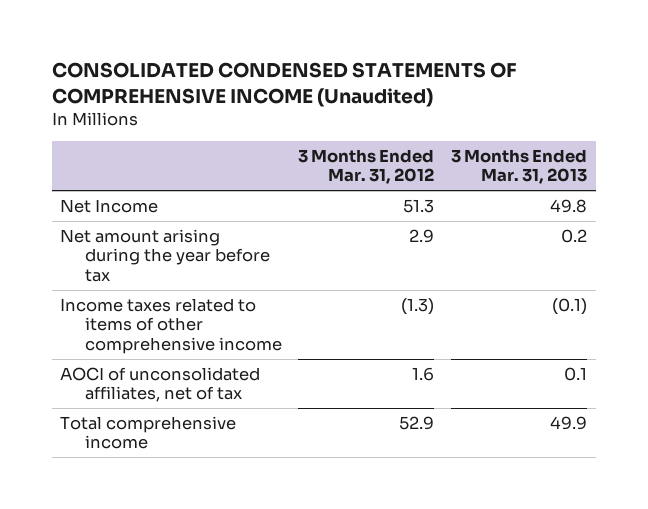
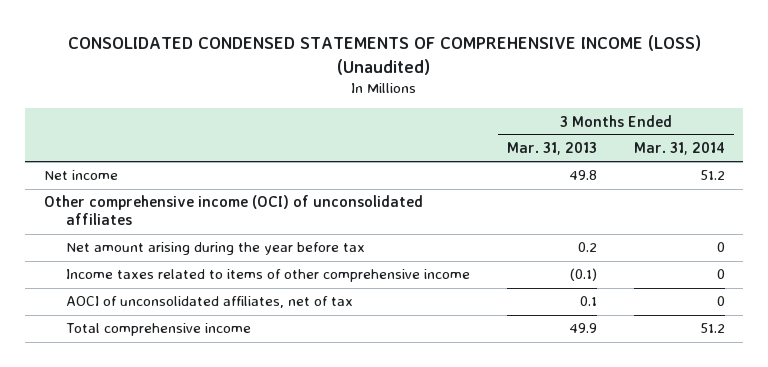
- CONSOLIDATED CONDENSED STATEMENTS OF COMPREHENSIVE INCOME (Unaudited)
+ CONSOLIDATED CONDENSED STATEMENTS OF COMPREHENSIVE INCOME (LOSS) (Unaudited)
- | 3 Months Ended Mar. 31, 2012 | 3 Months Ended Mar. 31, 2013
+ | 3 Months Ended Mar. 31, 2013 | 3 Months Ended Mar. 31, 2014
- Net Income | 51.3 | 49.8
+ Net income | 49.8 | 51.2
+ Other comprehensive income (OCI) of unconsolidated affiliates

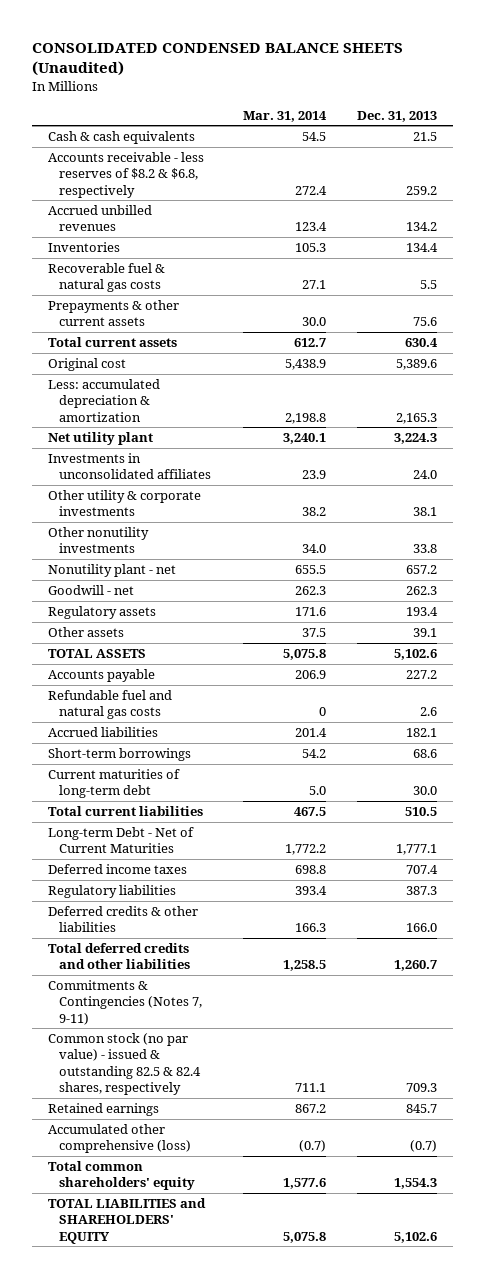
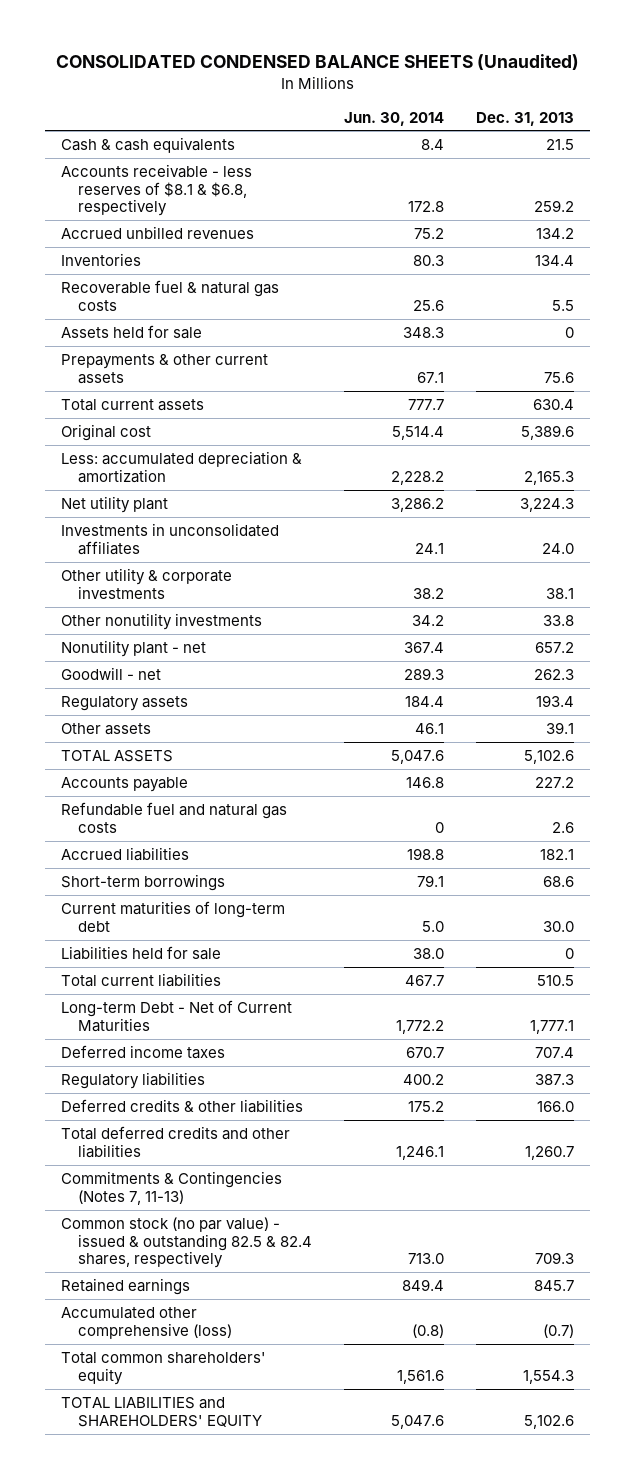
- | Mar. 31, 2014 | Dec. 31, 2013
+ | Jun. 30, 2014 | Dec. 31, 2013
- Accounts receivable - less reserves of $8.2 & $6.8, respectively | 272.4 | 259.2
+ Accounts receivable - less reserves of $8.1 & $6.8, respectively | 172.8 | 259.2
+ Assets held for sale | 348.3 | 0
+ Liabilities held for sale | 38.0 | 0
- Commitments & Contingencies (Notes 7, 9-11)
+ Commitments & Contingencies (Notes 7, 11-13)

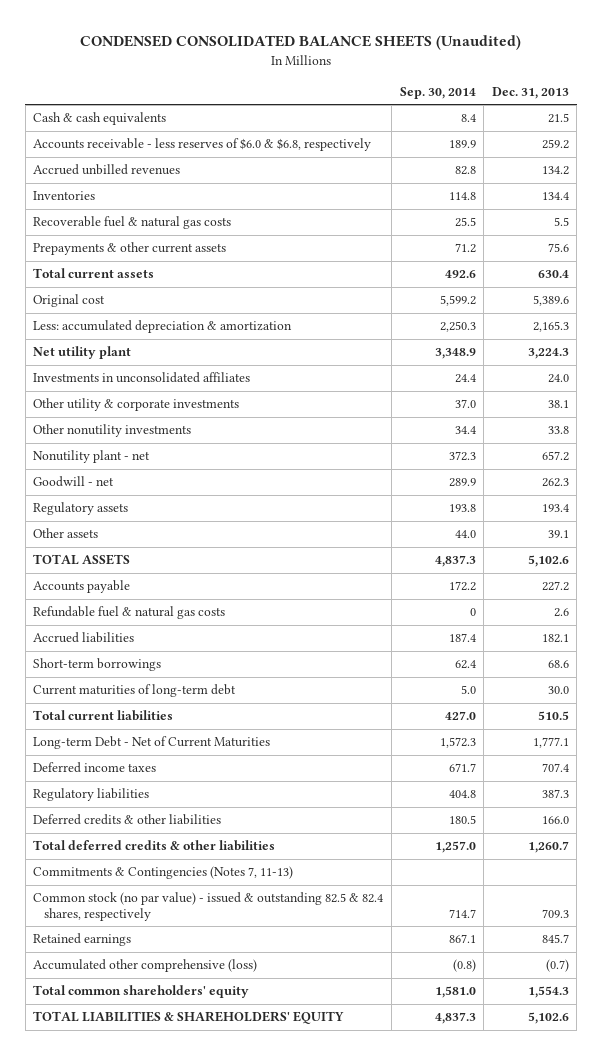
- CONSOLIDATED CONDENSED BALANCE SHEETS (Unaudited)
+ CONDENSED CONSOLIDATED BALANCE SHEETS (Unaudited)
- | Jun. 30, 2014 | Dec. 31, 2013
+ | Sep. 30, 2014 | Dec. 31, 2013
- Accounts receivable - less reserves of $8.1 & $6.8, respectively | 172.8 | 259.2
+ Accounts receivable - less reserves of $6.0 & $6.8, respectively | 189.9 | 259.2
- Assets held for sale | 348.3 | 0
- Refundable fuel and natural gas costs | 0 | 2.6
+ Refundable fuel & natural gas costs | 0 | 2.6
- Liabilities held for sale | 38.0 | 0
- Total deferred credits and other liabilities | 1,246.1 | 1,260.7
+ Total deferred credits & other liabilities | 1,257.0 | 1,260.7
- TOTAL LIABILITIES and SHAREHOLDERS' EQUITY | 5,047.6 | 5,102.6
+ TOTAL LIABILITIES & SHAREHOLDERS' EQUITY | 4,837.3 | 5,102.6

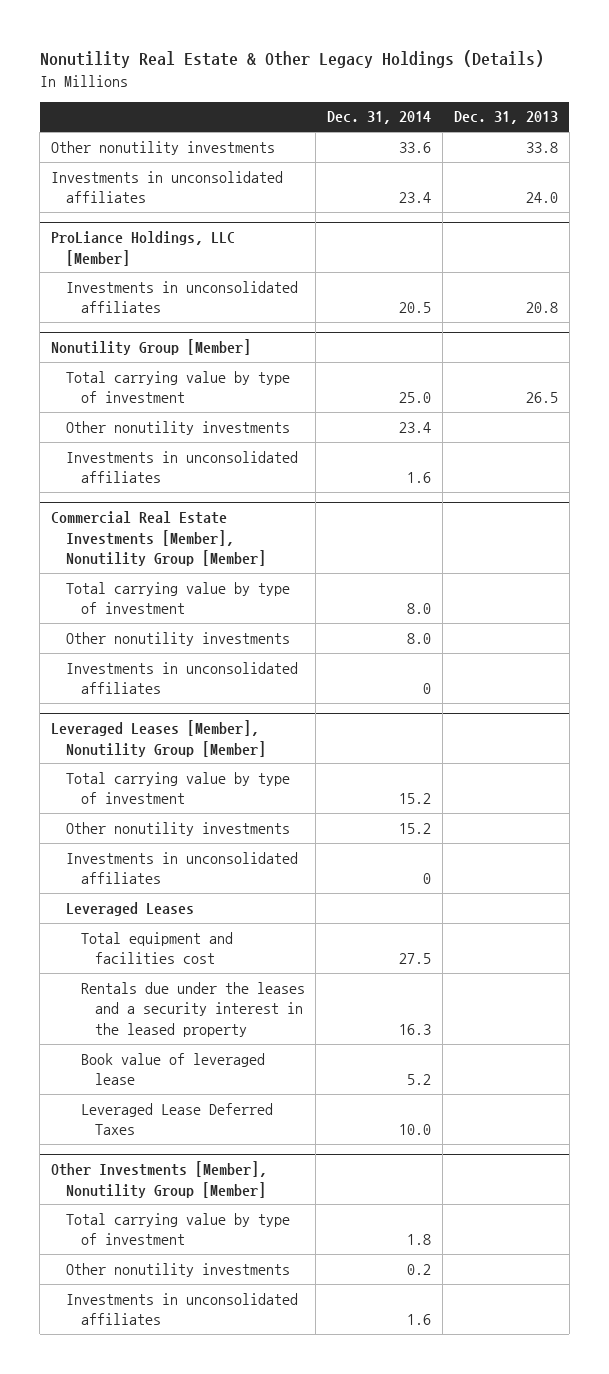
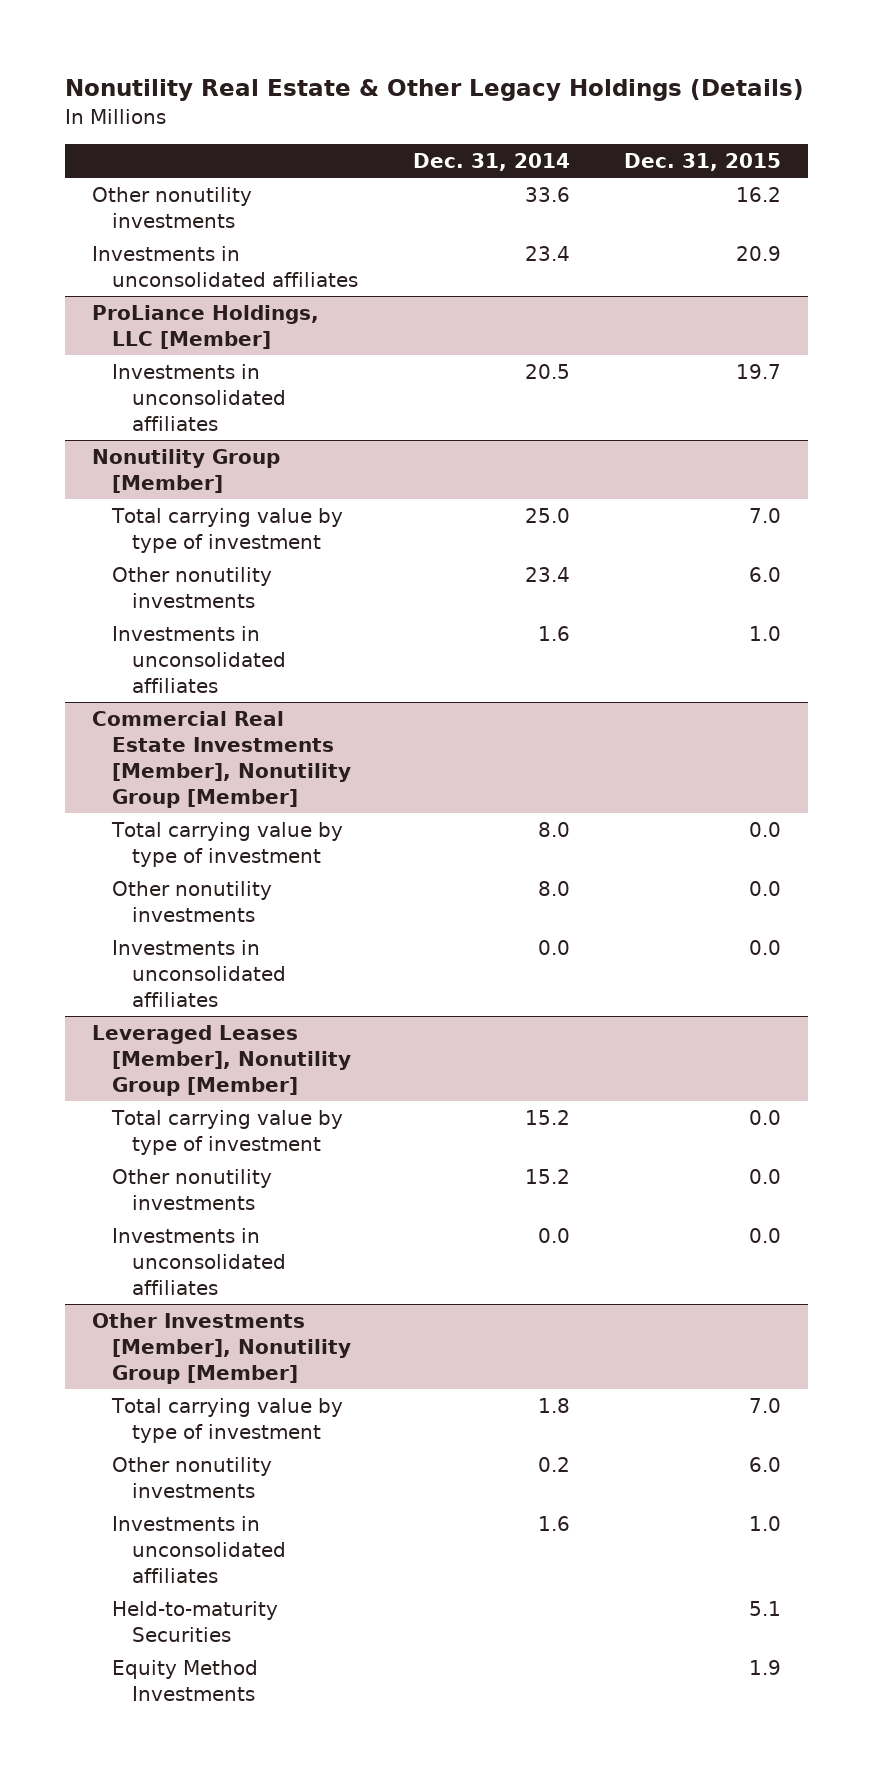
- | Dec. 31, 2014 | Dec. 31, 2013
+ | Dec. 31, 2014 | Dec. 31, 2015
@ Commercial Real Estate Investments [Member], Nonutility Group [Member]
- Investments in unconsolidated affiliates | 0 |
+ Investments in unconsolidated affiliates | 0.0 | 0.0
@ Leveraged Leases [Member], Nonutility Group [Member]
- Investments in unconsolidated affiliates | 0 |
- Leveraged Leases
- Total equipment and facilities cost | 27.5 |
- Rentals due under the leases and a security interest in the leased property | 16.3 |
- Book value of leveraged lease | 5.2 |
- Leveraged Lease Deferred Taxes | 10.0 |
+ Investments in unconsolidated affiliates | 0.0 | 0.0
@ Other Investments [Member], Nonutility Group [Member]
+ Held-to-maturity Securities | | 5.1
+ Equity Method Investments | | 1.9

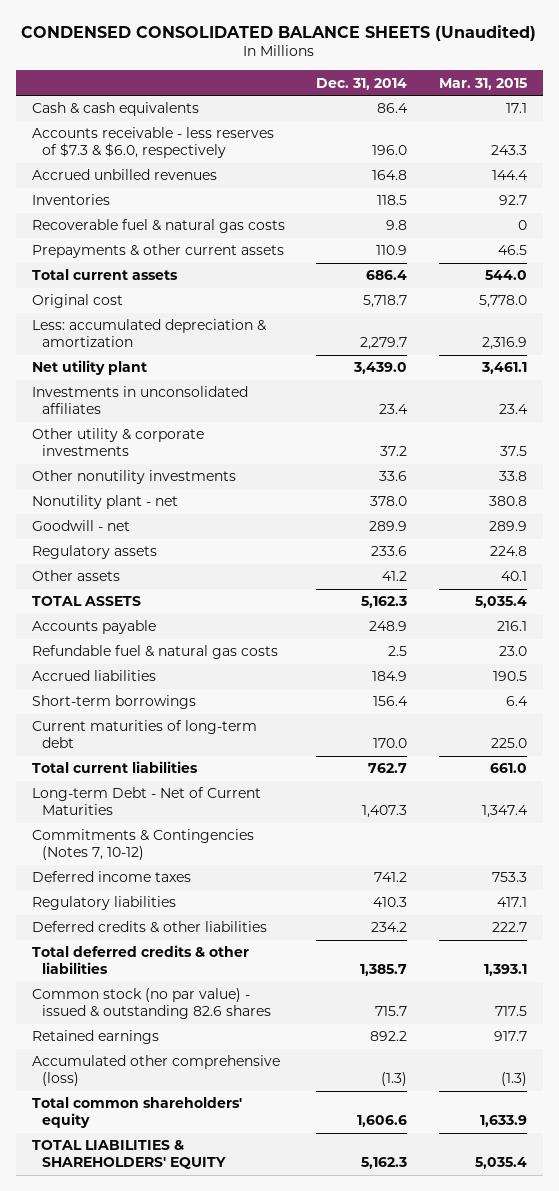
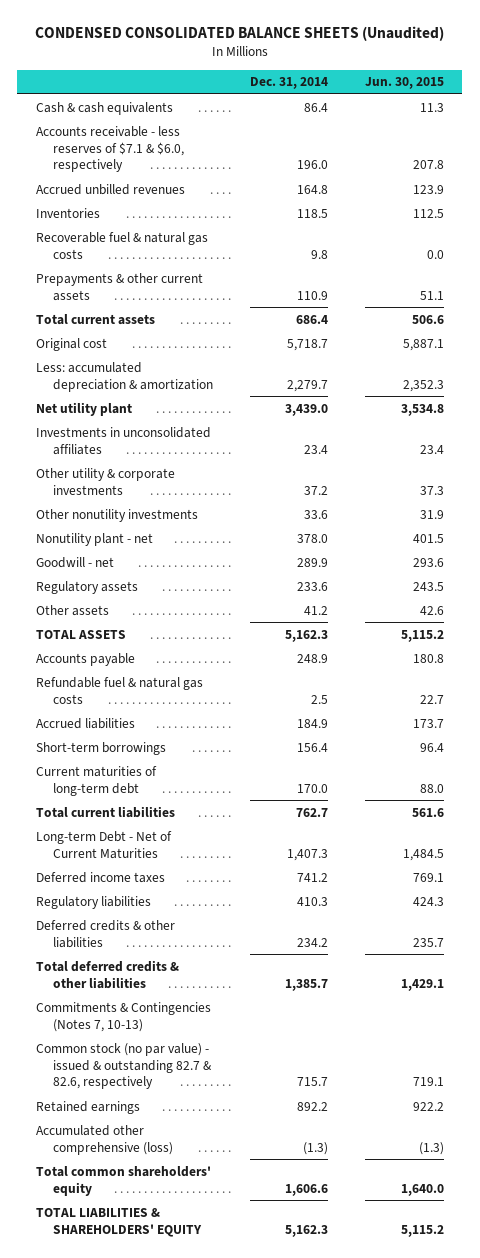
- | Dec. 31, 2014 | Mar. 31, 2015
+ | Dec. 31, 2014 | Jun. 30, 2015
- Accounts receivable - less reserves of $7.3 & $6.0, respectively | 196.0 | 243.3
+ Accounts receivable - less reserves of $7.1 & $6.0, respectively | 196.0 | 207.8
- Commitments & Contingencies (Notes 7, 10-12)
- Common stock (no par value) - issued & outstanding 82.6 shares | 715.7 | 717.5
+ Commitments & Contingencies (Notes 7, 10-13)
+ Common stock (no par value) - issued & outstanding 82.7 & 82.6, respectively | 715.7 | 719.1

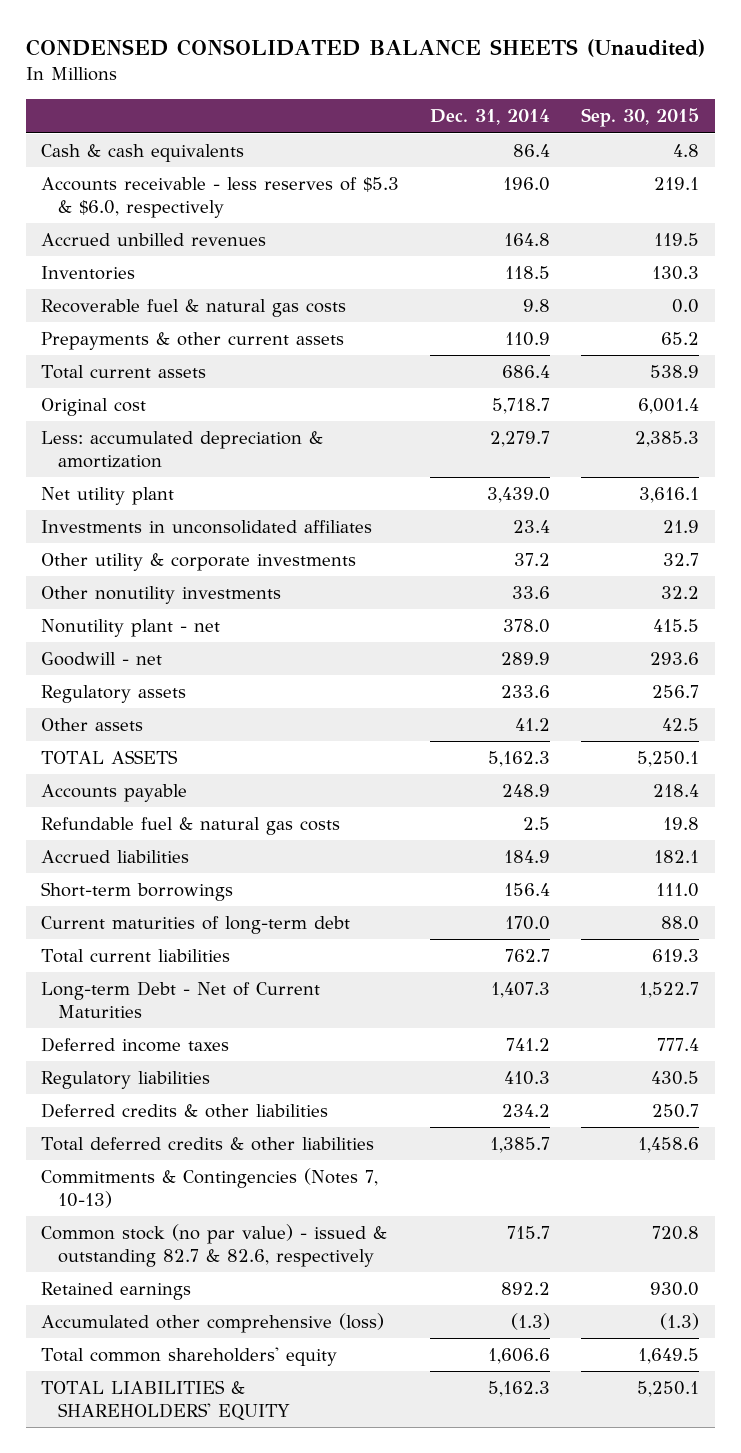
- | Dec. 31, 2014 | Jun. 30, 2015
+ | Dec. 31, 2014 | Sep. 30, 2015
- Accounts receivable - less reserves of $7.1 & $6.0, respectively | 196.0 | 207.8
+ Accounts receivable - less reserves of $5.3 & $6.0, respectively | 196.0 | 219.1

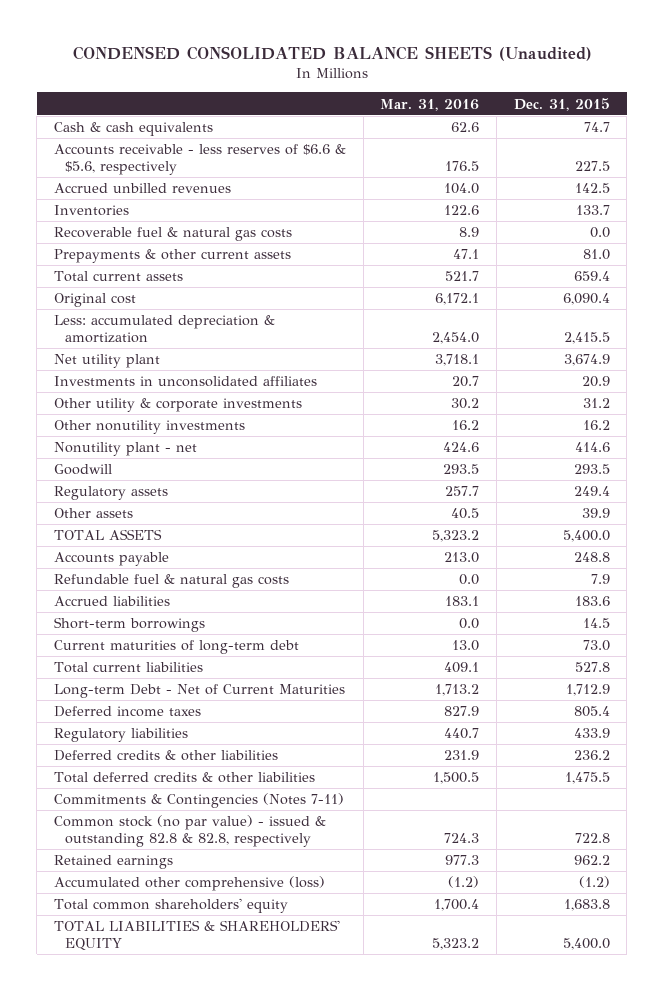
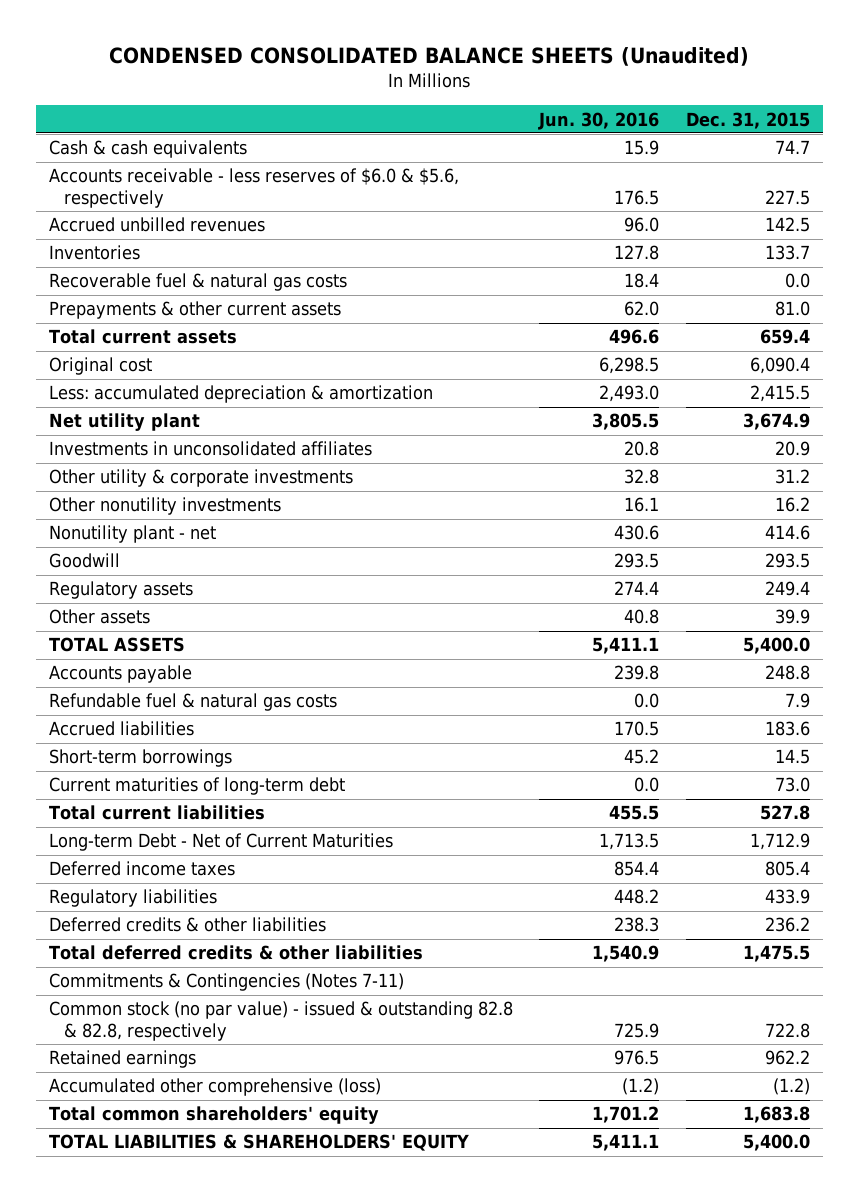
- | Mar. 31, 2016 | Dec. 31, 2015
+ | Jun. 30, 2016 | Dec. 31, 2015
- Accounts receivable - less reserves of $6.6 & $5.6, respectively | 176.5 | 227.5
+ Accounts receivable - less reserves of $6.0 & $5.6, respectively | 176.5 | 227.5

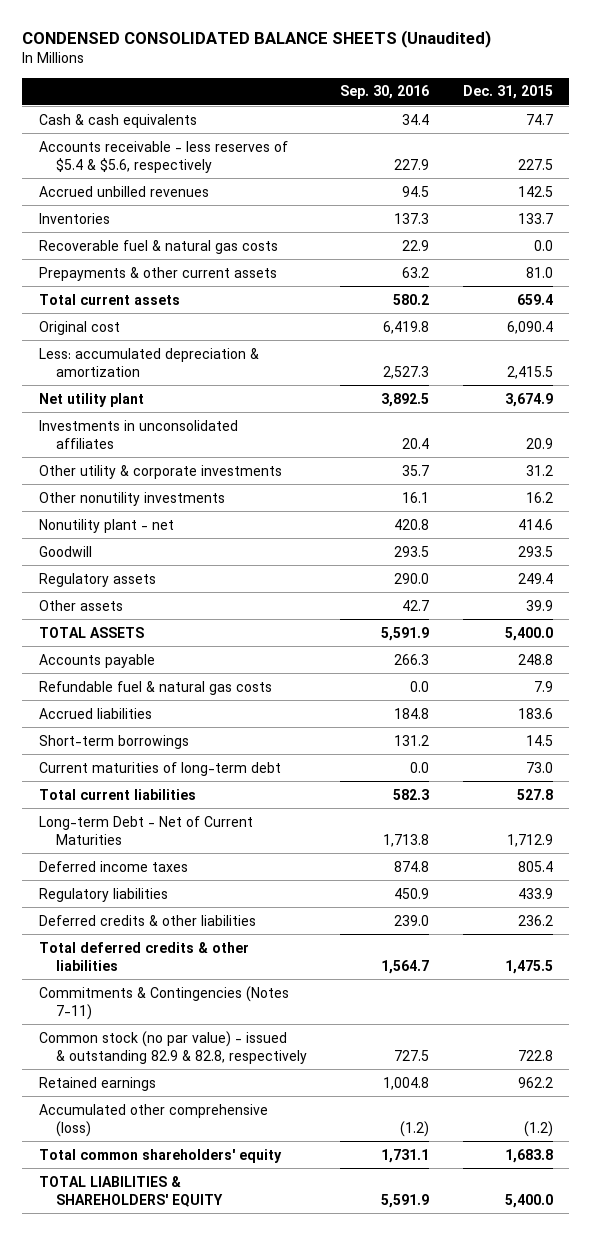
- | Jun. 30, 2016 | Dec. 31, 2015
+ | Sep. 30, 2016 | Dec. 31, 2015
- Accounts receivable - less reserves of $6.0 & $5.6, respectively | 176.5 | 227.5
+ Accounts receivable - less reserves of $5.4 & $5.6, respectively | 227.9 | 227.5
- Common stock (no par value) - issued & outstanding 82.8 & 82.8, respectively | 725.9 | 722.8
+ Common stock (no par value) - issued & outstanding 82.9 & 82.8, respectively | 727.5 | 722.8

